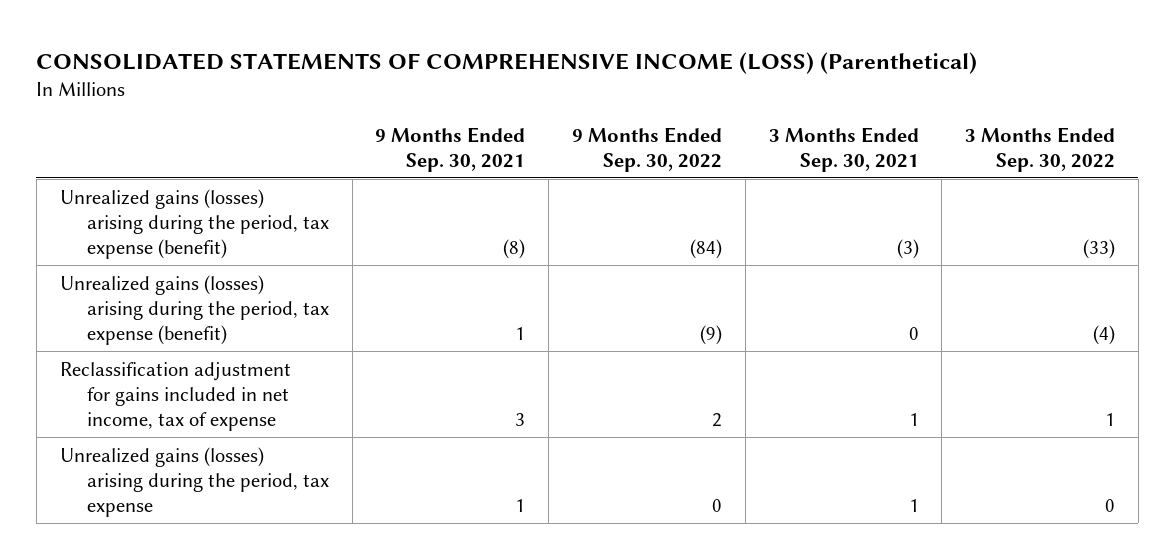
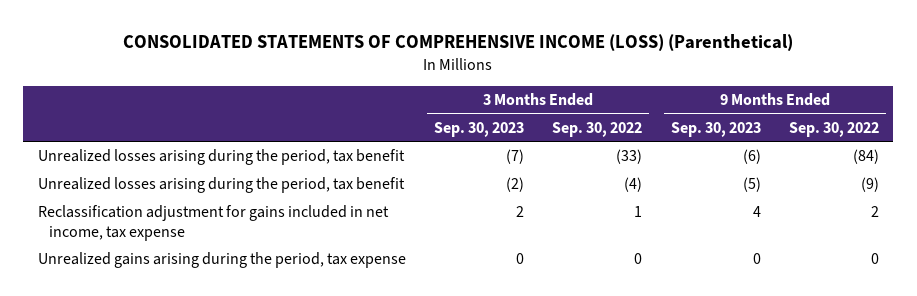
- | 9 Months Ended Sep. 30, 2021 | 9 Months Ended Sep. 30, 2022 | 3 Months Ended Sep. 30, 2021 | 3 Months Ended Sep. 30, 2022
+ | 3 Months Ended Sep. 30, 2023 | 3 Months Ended Sep. 30, 2022 | 9 Months Ended Sep. 30, 2023 | 9 Months Ended Sep. 30, 2022
- Unrealized gains (losses) arising during the period, tax expense (benefit) | (8) | (84) | (3) | (33)
- Unrealized gains (losses) arising during the period, tax expense (benefit) | 1 | (9) | 0 | (4)
- Reclassification adjustment for gains included in net income, tax of expense | 3 | 2 | 1 | 1
- Unrealized gains (losses) arising during the period, tax expense | 1 | 0 | 1 | 0
+ Unrealized losses arising during the period, tax benefit | (7) | (33) | (6) | (84)
+ Unrealized losses arising during the period, tax benefit | (2) | (4) | (5) | (9)
+ Reclassification adjustment for gains included in net income, tax expense | 2 | 1 | 4 | 2
+ Unrealized gains arising during the period, tax expense | 0 | 0 | 0 | 0

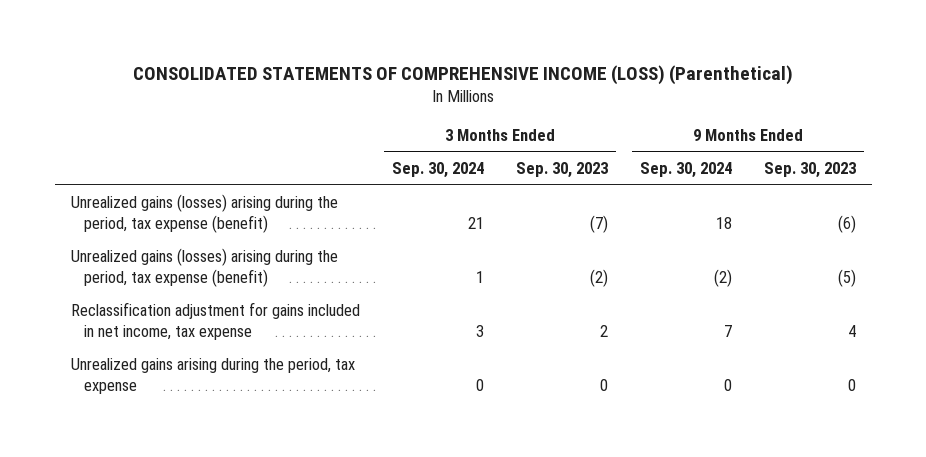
- | 3 Months Ended Sep. 30, 2023 | 3 Months Ended Sep. 30, 2022 | 9 Months Ended Sep. 30, 2023 | 9 Months Ended Sep. 30, 2022
+ | 3 Months Ended Sep. 30, 2024 | 3 Months Ended Sep. 30, 2023 | 9 Months Ended Sep. 30, 2024 | 9 Months Ended Sep. 30, 2023
- Unrealized losses arising during the period, tax benefit | (7) | (33) | (6) | (84)
- Unrealized losses arising during the period, tax benefit | (2) | (4) | (5) | (9)
+ Unrealized gains (losses) arising during the period, tax expense (benefit) | 21 | (7) | 18 | (6)
+ Unrealized gains (losses) arising during the period, tax expense (benefit) | 1 | (2) | (2) | (5)

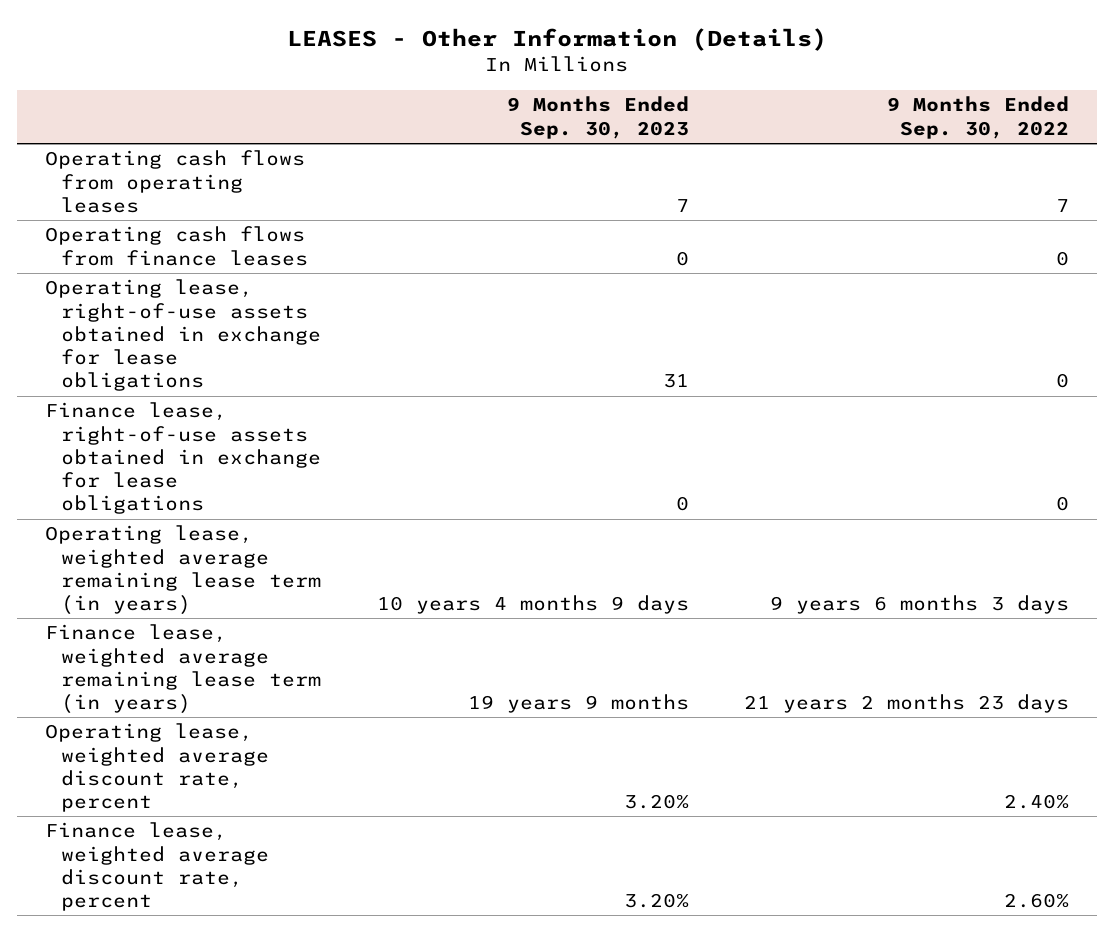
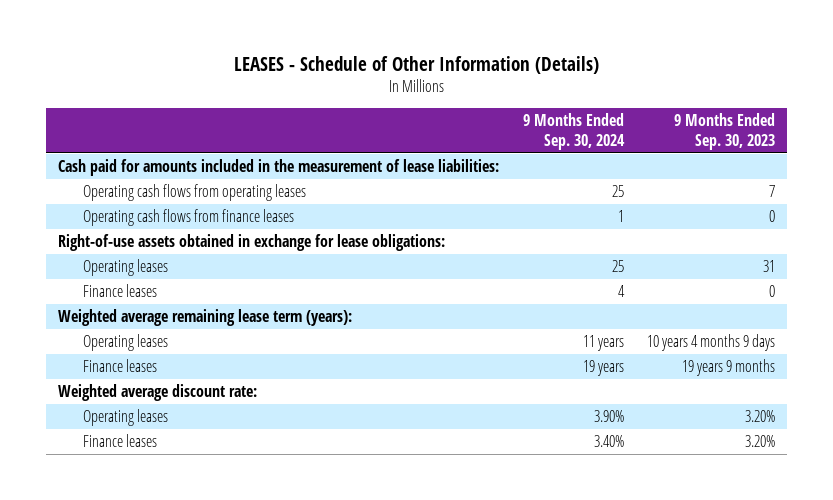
- LEASES - Other Information (Details)
+ LEASES - Schedule of Other Information (Details)
- | 9 Months Ended Sep. 30, 2023 | 9 Months Ended Sep. 30, 2022
+ | 9 Months Ended Sep. 30, 2024 | 9 Months Ended Sep. 30, 2023
+ Cash paid for amounts included in the measurement of lease liabilities:
- Operating lease, right-of-use assets obtained in exchange for lease obligations | 31 | 0
- Finance lease, right-of-use assets obtained in exchange for lease obligations | 0 | 0
- Operating lease, weighted average remaining lease term (in years) | 10 years 4 months 9 days | 9 years 6 months 3 days
- Finance lease, weighted average remaining lease term (in years) | 19 years 9 months | 21 years 2 months 23 days
- Operating lease, weighted average discount rate, percent | 3.20% | 2.40%
- Finance lease, weighted average discount rate, percent | 3.20% | 2.60%
+ Right-of-use assets obtained in exchange for lease obligations:
+ Operating leases | 25 | 31
+ Finance leases | 4 | 0
+ Weighted average remaining lease term (years):
+ Operating leases | 11 years | 10 years 4 months 9 days
+ Finance leases | 19 years | 19 years 9 months
+ Weighted average discount rate:
+ Operating leases | 3.90% | 3.20%
+ Finance leases | 3.40% | 3.20%

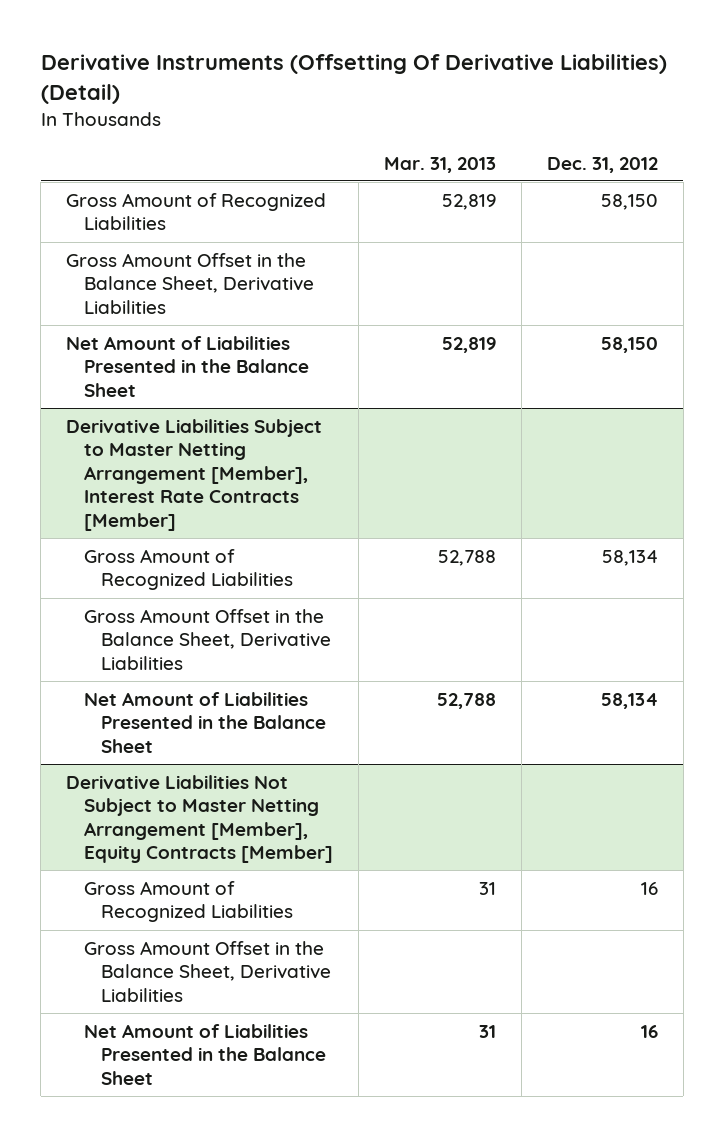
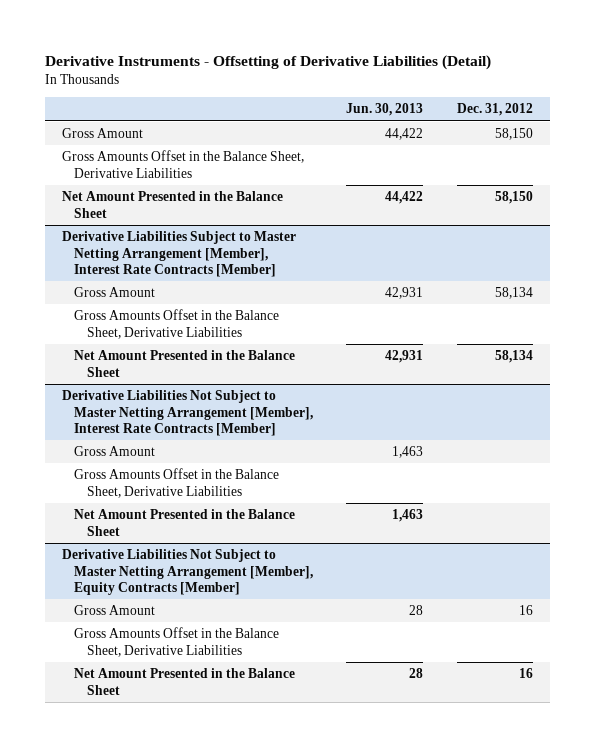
- Derivative Instruments (Offsetting Of Derivative Liabilities) (Detail)
+ Derivative Instruments - Offsetting of Derivative Liabilities (Detail)
- | Mar. 31, 2013 | Dec. 31, 2012
+ | Jun. 30, 2013 | Dec. 31, 2012
- Gross Amount of Recognized Liabilities | 52,819 | 58,150
- Gross Amount Offset in the Balance Sheet, Derivative Liabilities
- Net Amount of Liabilities Presented in the Balance Sheet | 52,819 | 58,150
+ Gross Amount | 44,422 | 58,150
+ Gross Amounts Offset in the Balance Sheet, Derivative Liabilities
+ Net Amount Presented in the Balance Sheet | 44,422 | 58,150
@ Derivative Liabilities Subject to Master Netting Arrangement [Member], Interest Rate Contracts [Member]
- Gross Amount of Recognized Liabilities | 52,788 | 58,134
- Gross Amount Offset in the Balance Sheet, Derivative Liabilities
- Net Amount of Liabilities Presented in the Balance Sheet | 52,788 | 58,134
+ Gross Amount | 42,931 | 58,134
+ Gross Amounts Offset in the Balance Sheet, Derivative Liabilities
+ Net Amount Presented in the Balance Sheet | 42,931 | 58,134
+ Derivative Liabilities Not Subject to Master Netting Arrangement [Member], Interest Rate Contracts [Member]
+ Gross Amount | 1,463 |
+ Gross Amounts Offset in the Balance Sheet, Derivative Liabilities
+ Net Amount Presented in the Balance Sheet | 1,463 |
@ Derivative Liabilities Not Subject to Master Netting Arrangement [Member], Equity Contracts [Member]
- Gross Amount of Recognized Liabilities | 31 | 16
- Gross Amount Offset in the Balance Sheet, Derivative Liabilities
- Net Amount of Liabilities Presented in the Balance Sheet | 31 | 16
+ Gross Amount | 28 | 16
+ Gross Amounts Offset in the Balance Sheet, Derivative Liabilities
+ Net Amount Presented in the Balance Sheet | 28 | 16

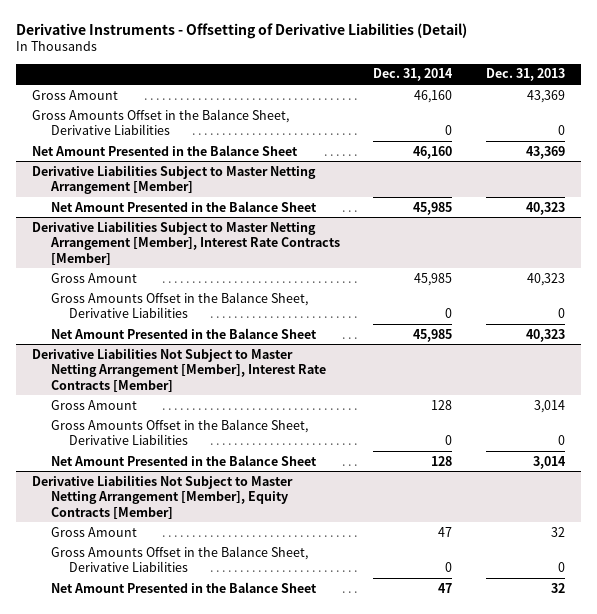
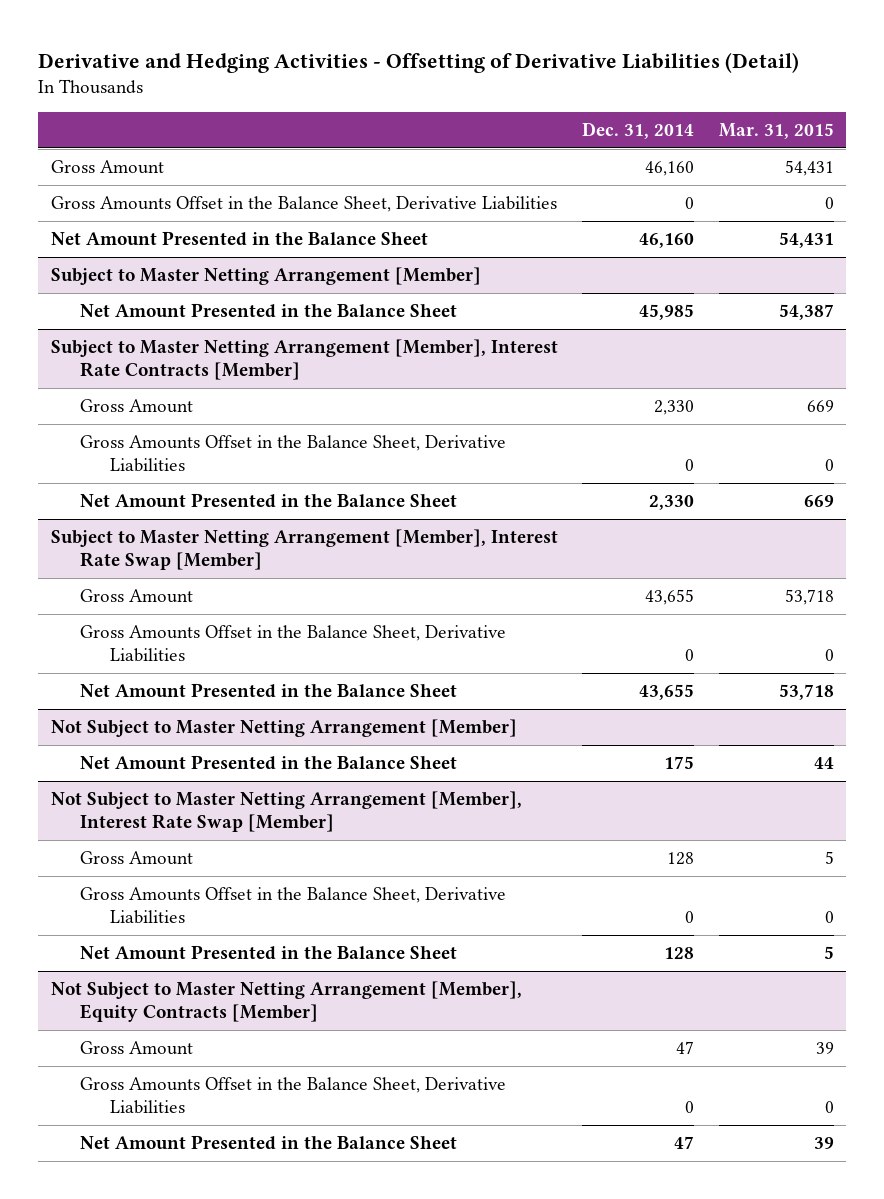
- Derivative Instruments - Offsetting of Derivative Liabilities (Detail)
+ Derivative and Hedging Activities - Offsetting of Derivative Liabilities (Detail)
- | Dec. 31, 2014 | Dec. 31, 2013
+ | Dec. 31, 2014 | Mar. 31, 2015
- Derivative Liabilities Subject to Master Netting Arrangement [Member]
+ Subject to Master Netting Arrangement [Member]
- Derivative Liabilities Subject to Master Netting Arrangement [Member], Interest Rate Contracts [Member]
- Gross Amount | 45,985 | 40,323
+ Subject to Master Netting Arrangement [Member], Interest Rate Contracts [Member]
+ Gross Amount | 2,330 | 669
- Net Amount Presented in the Balance Sheet | 45,985 | 40,323
- Derivative Liabilities Not Subject to Master Netting Arrangement [Member], Interest Rate Contracts [Member]
+ Net Amount Presented in the Balance Sheet | 2,330 | 669
+ Subject to Master Netting Arrangement [Member], Interest Rate Swap [Member]
+ Gross Amount | 43,655 | 53,718
+ Gross Amounts Offset in the Balance Sheet, Derivative Liabilities | 0 | 0
+ Net Amount Presented in the Balance Sheet | 43,655 | 53,718
+ Not Subject to Master Netting Arrangement [Member]
+ Net Amount Presented in the Balance Sheet | 175 | 44
+ Not Subject to Master Netting Arrangement [Member], Interest Rate Swap [Member]
- Derivative Liabilities Not Subject to Master Netting Arrangement [Member], Equity Contracts [Member]
+ Not Subject to Master Netting Arrangement [Member], Equity Contracts [Member]

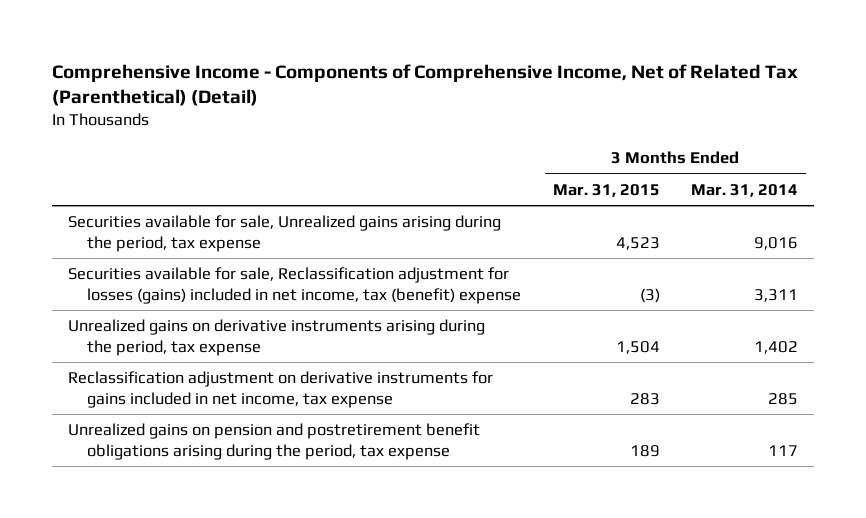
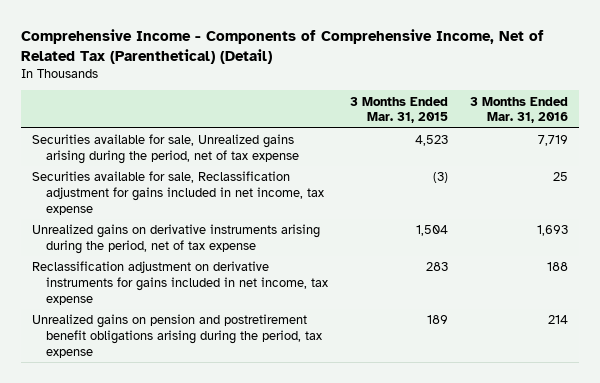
- | 3 Months Ended Mar. 31, 2015 | 3 Months Ended Mar. 31, 2014
+ | 3 Months Ended Mar. 31, 2015 | 3 Months Ended Mar. 31, 2016
- Securities available for sale, Unrealized gains arising during the period, tax expense | 4,523 | 9,016
- Securities available for sale, Reclassification adjustment for losses (gains) included in net income, tax (benefit) expense | (3) | 3,311
- Unrealized gains on derivative instruments arising during the period, tax expense | 1,504 | 1,402
+ Securities available for sale, Unrealized gains arising during the period, net of tax expense | 4,523 | 7,719
+ Securities available for sale, Reclassification adjustment for gains included in net income, tax expense | (3) | 25
+ Unrealized gains on derivative instruments arising during the period, net of tax expense | 1,504 | 1,693

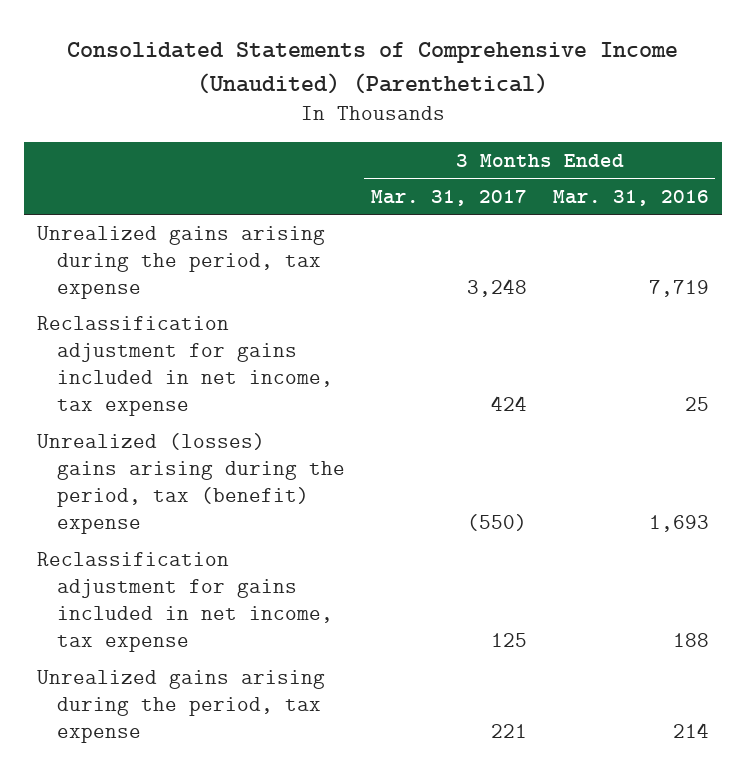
- Comprehensive Income - Components of Comprehensive Income, Net of Related Tax (Parenthetical) (Detail)
+ Consolidated Statements of Comprehensive Income (Unaudited) (Parenthetical)
- | 3 Months Ended Mar. 31, 2015 | 3 Months Ended Mar. 31, 2016
+ | 3 Months Ended Mar. 31, 2017 | 3 Months Ended Mar. 31, 2016
- Securities available for sale, Unrealized gains arising during the period, net of tax expense | 4,523 | 7,719
- Securities available for sale, Reclassification adjustment for gains included in net income, tax expense | (3) | 25
- Unrealized gains on derivative instruments arising during the period, net of tax expense | 1,504 | 1,693
- Reclassification adjustment on derivative instruments for gains included in net income, tax expense | 283 | 188
- Unrealized gains on pension and postretirement benefit obligations arising during the period, tax expense | 189 | 214
+ Unrealized gains arising during the period, tax expense | 3,248 | 7,719
+ Reclassification adjustment for gains included in net income, tax expense | 424 | 25
+ Unrealized (losses) gains arising during the period, tax (benefit) expense | (550) | 1,693
+ Reclassification adjustment for gains included in net income, tax expense | 125 | 188
+ Unrealized gains arising during the period, tax expense | 221 | 214

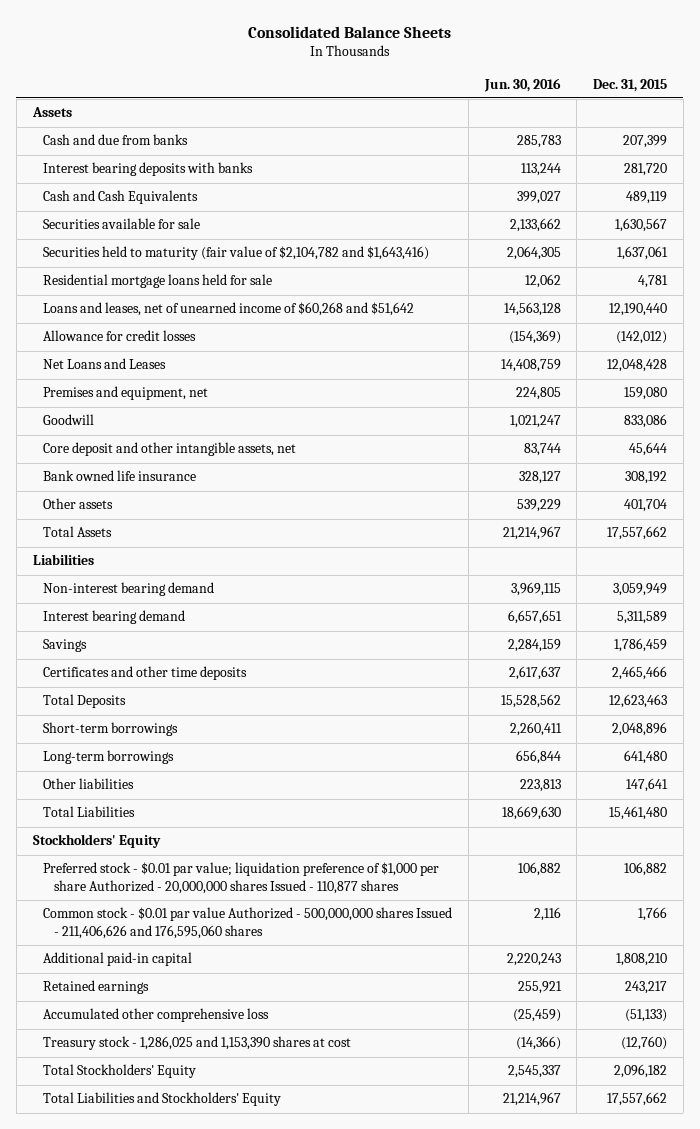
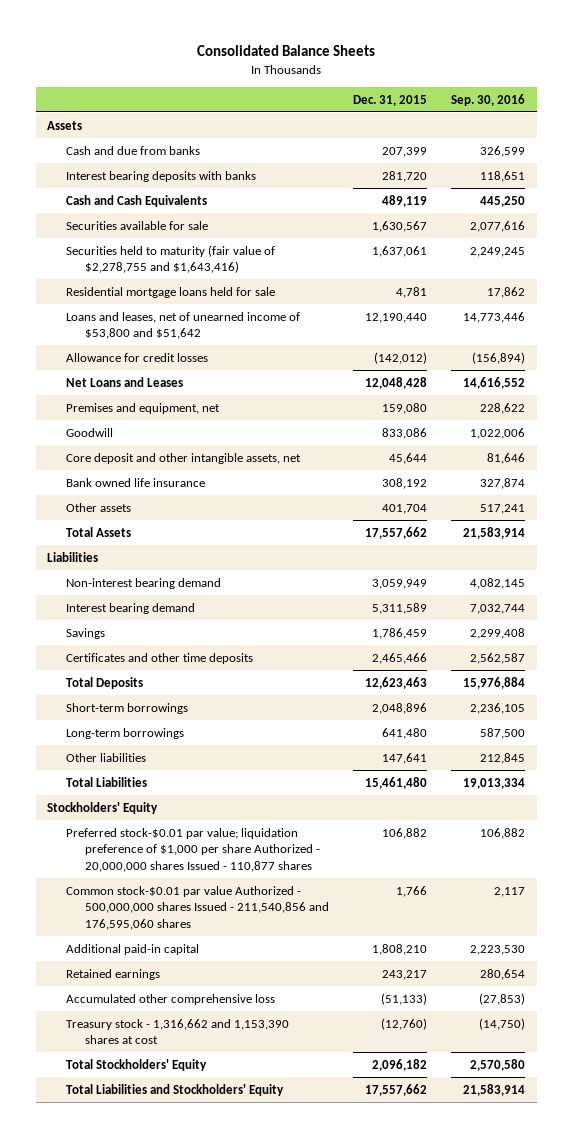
- | Jun. 30, 2016 | Dec. 31, 2015
+ | Dec. 31, 2015 | Sep. 30, 2016
- Securities held to maturity (fair value of $2,104,782 and $1,643,416) | 2,064,305 | 1,637,061
+ Securities held to maturity (fair value of $2,278,755 and $1,643,416) | 1,637,061 | 2,249,245
- Loans and leases, net of unearned income of $60,268 and $51,642 | 14,563,128 | 12,190,440
+ Loans and leases, net of unearned income of $53,800 and $51,642 | 12,190,440 | 14,773,446
- Preferred stock - $0.01 par value; liquidation preference of $1,000 per share Authorized - 20,000,000 shares Issued - 110,877 shares | 106,882 | 106,882
- Common stock - $0.01 par value Authorized - 500,000,000 shares Issued - 211,406,626 and 176,595,060 shares | 2,116 | 1,766
+ Preferred stock-$0.01 par value; liquidation preference of $1,000 per share Authorized - 20,000,000 shares Issued - 110,877 shares | 106,882 | 106,882
+ Common stock-$0.01 par value Authorized - 500,000,000 shares Issued - 211,540,856 and 176,595,060 shares | 1,766 | 2,117
- Treasury stock - 1,286,025 and 1,153,390 shares at cost | (14,366) | (12,760)
+ Treasury stock - 1,316,662 and 1,153,390 shares at cost | (12,760) | (14,750)

